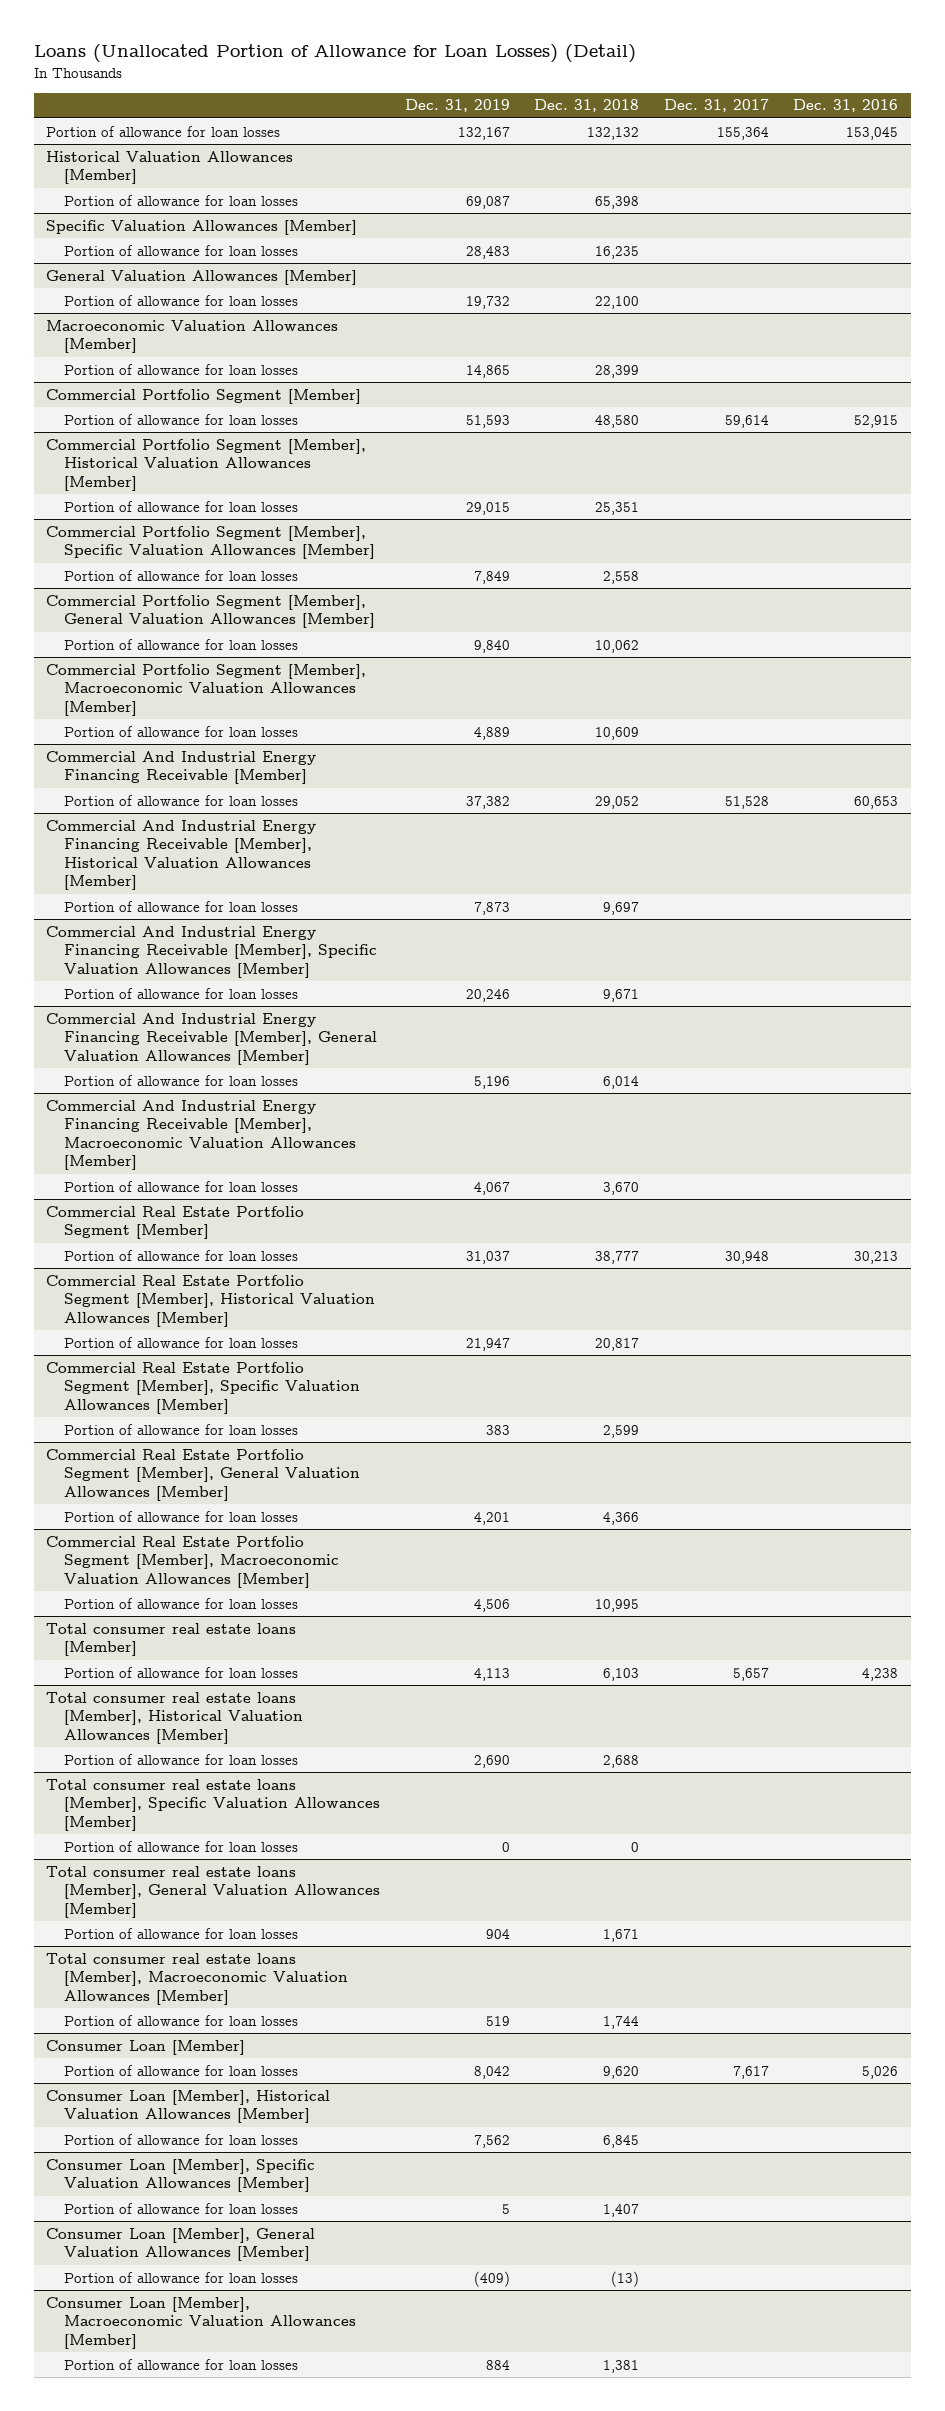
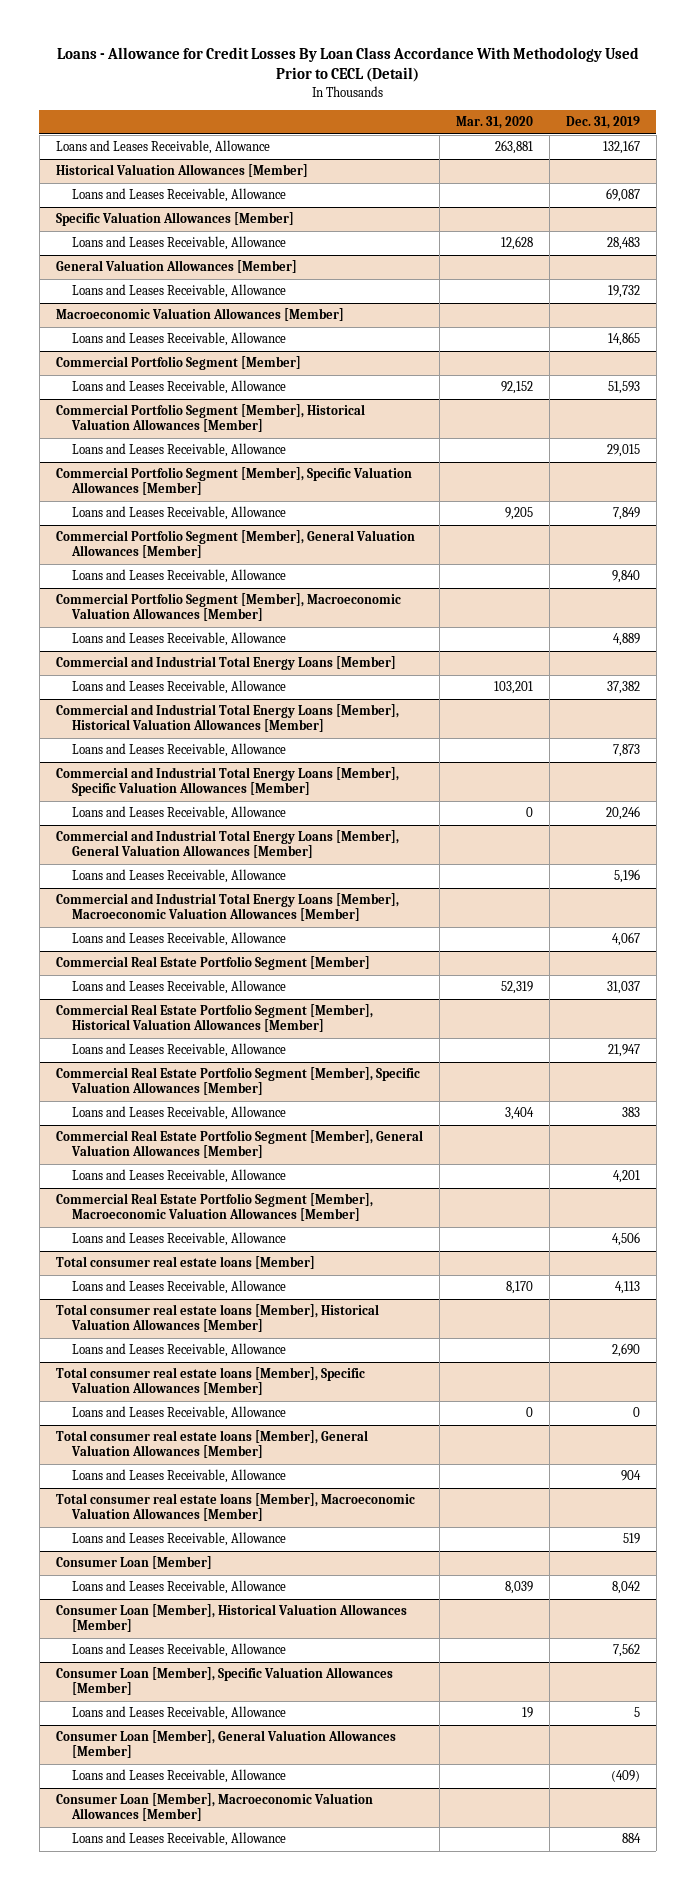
- Loans (Unallocated Portion of Allowance for Loan Losses) (Detail)
+ Loans - Allowance for Credit Losses By Loan Class Accordance With Methodology Used Prior to CECL (Detail)
- | Dec. 31, 2019 | Dec. 31, 2018 | Dec. 31, 2017 | Dec. 31, 2016
+ | Mar. 31, 2020 | Dec. 31, 2019
- Portion of allowance for loan losses | 132,167 | 132,132 | 155,364 | 153,045
+ Loans and Leases Receivable, Allowance | 263,881 | 132,167
@ Historical Valuation Allowances [Member]
- Portion of allowance for loan losses | 69,087 | 65,398 | |
+ Loans and Leases Receivable, Allowance | | 69,087
@ Specific Valuation Allowances [Member]
- Portion of allowance for loan losses | 28,483 | 16,235 | |
+ Loans and Leases Receivable, Allowance | 12,628 | 28,483
@ General Valuation Allowances [Member]
- Portion of allowance for loan losses | 19,732 | 22,100 | |
+ Loans and Leases Receivable, Allowance | | 19,732
@ Macroeconomic Valuation Allowances [Member]
- Portion of allowance for loan losses | 14,865 | 28,399 | |
+ Loans and Leases Receivable, Allowance | | 14,865
@ Commercial Portfolio Segment [Member]
- Portion of allowance for loan losses | 51,593 | 48,580 | 59,614 | 52,915
+ Loans and Leases Receivable, Allowance | 92,152 | 51,593
@ Commercial Portfolio Segment [Member], Historical Valuation Allowances [Member]
- Portion of allowance for loan losses | 29,015 | 25,351 | |
+ Loans and Leases Receivable, Allowance | | 29,015
@ Commercial Portfolio Segment [Member], Specific Valuation Allowances [Member]
- Portion of allowance for loan losses | 7,849 | 2,558 | |
+ Loans and Leases Receivable, Allowance | 9,205 | 7,849
@ Commercial Portfolio Segment [Member], General Valuation Allowances [Member]
- Portion of allowance for loan losses | 9,840 | 10,062 | |
+ Loans and Leases Receivable, Allowance | | 9,840
@ Commercial Portfolio Segment [Member], Macroeconomic Valuation Allowances [Member]
- Portion of allowance for loan losses | 4,889 | 10,609 | |
- Commercial And Industrial Energy Financing Receivable [Member]
- Portion of allowance for loan losses | 37,382 | 29,052 | 51,528 | 60,653
- Commercial And Industrial Energy Financing Receivable [Member], Historical Valuation Allowances [Member]
- Portion of allowance for loan losses | 7,873 | 9,697 | |
- Commercial And Industrial Energy Financing Receivable [Member], Specific Valuation Allowances [Member]
- Portion of allowance for loan losses | 20,246 | 9,671 | |
- Commercial And Industrial Energy Financing Receivable [Member], General Valuation Allowances [Member]
- Portion of allowance for loan losses | 5,196 | 6,014 | |
- Commercial And Industrial Energy Financing Receivable [Member], Macroeconomic Valuation Allowances [Member]
- Portion of allowance for loan losses | 4,067 | 3,670 | |
@ Commercial Portfolio Segment [Member], Macroeconomic Valuation Allowances [Member]
+ Loans and Leases Receivable, Allowance | | 4,889
+ Commercial and Industrial Total Energy Loans [Member]
+ Loans and Leases Receivable, Allowance | 103,201 | 37,382
+ Commercial and Industrial Total Energy Loans [Member], Historical Valuation Allowances [Member]
+ Loans and Leases Receivable, Allowance | | 7,873
+ Commercial and Industrial Total Energy Loans [Member], Specific Valuation Allowances [Member]
+ Loans and Leases Receivable, Allowance | 0 | 20,246
+ Commercial and Industrial Total Energy Loans [Member], General Valuation Allowances [Member]
+ Loans and Leases Receivable, Allowance | | 5,196
+ Commercial and Industrial Total Energy Loans [Member], Macroeconomic Valuation Allowances [Member]
+ Loans and Leases Receivable, Allowance | | 4,067
@ Commercial Real Estate Portfolio Segment [Member]
- Portion of allowance for loan losses | 31,037 | 38,777 | 30,948 | 30,213
+ Loans and Leases Receivable, Allowance | 52,319 | 31,037
@ Commercial Real Estate Portfolio Segment [Member], Historical Valuation Allowances [Member]
- Portion of allowance for loan losses | 21,947 | 20,817 | |
+ Loans and Leases Receivable, Allowance | | 21,947
@ Commercial Real Estate Portfolio Segment [Member], Specific Valuation Allowances [Member]
- Portion of allowance for loan losses | 383 | 2,599 | |
+ Loans and Leases Receivable, Allowance | 3,404 | 383
@ Commercial Real Estate Portfolio Segment [Member], General Valuation Allowances [Member]
- Portion of allowance for loan losses | 4,201 | 4,366 | |
+ Loans and Leases Receivable, Allowance | | 4,201
@ Commercial Real Estate Portfolio Segment [Member], Macroeconomic Valuation Allowances [Member]
- Portion of allowance for loan losses | 4,506 | 10,995 | |
+ Loans and Leases Receivable, Allowance | | 4,506
@ Total consumer real estate loans [Member]
- Portion of allowance for loan losses | 4,113 | 6,103 | 5,657 | 4,238
+ Loans and Leases Receivable, Allowance | 8,170 | 4,113
@ Total consumer real estate loans [Member], Historical Valuation Allowances [Member]
- Portion of allowance for loan losses | 2,690 | 2,688 | |
+ Loans and Leases Receivable, Allowance | | 2,690
@ Total consumer real estate loans [Member], Specific Valuation Allowances [Member]
- Portion of allowance for loan losses | 0 | 0 | |
+ Loans and Leases Receivable, Allowance | 0 | 0
@ Total consumer real estate loans [Member], General Valuation Allowances [Member]
- Portion of allowance for loan losses | 904 | 1,671 | |
+ Loans and Leases Receivable, Allowance | | 904
@ Total consumer real estate loans [Member], Macroeconomic Valuation Allowances [Member]
- Portion of allowance for loan losses | 519 | 1,744 | |
+ Loans and Leases Receivable, Allowance | | 519
@ Consumer Loan [Member]
- Portion of allowance for loan losses | 8,042 | 9,620 | 7,617 | 5,026
+ Loans and Leases Receivable, Allowance | 8,039 | 8,042
@ Consumer Loan [Member], Historical Valuation Allowances [Member]
- Portion of allowance for loan losses | 7,562 | 6,845 | |
+ Loans and Leases Receivable, Allowance | | 7,562
@ Consumer Loan [Member], Specific Valuation Allowances [Member]
- Portion of allowance for loan losses | 5 | 1,407 | |
+ Loans and Leases Receivable, Allowance | 19 | 5
@ Consumer Loan [Member], General Valuation Allowances [Member]
- Portion of allowance for loan losses | (409) | (13) | |
+ Loans and Leases Receivable, Allowance | | (409)
@ Consumer Loan [Member], Macroeconomic Valuation Allowances [Member]
- Portion of allowance for loan losses | 884 | 1,381 | |
+ Loans and Leases Receivable, Allowance | | 884

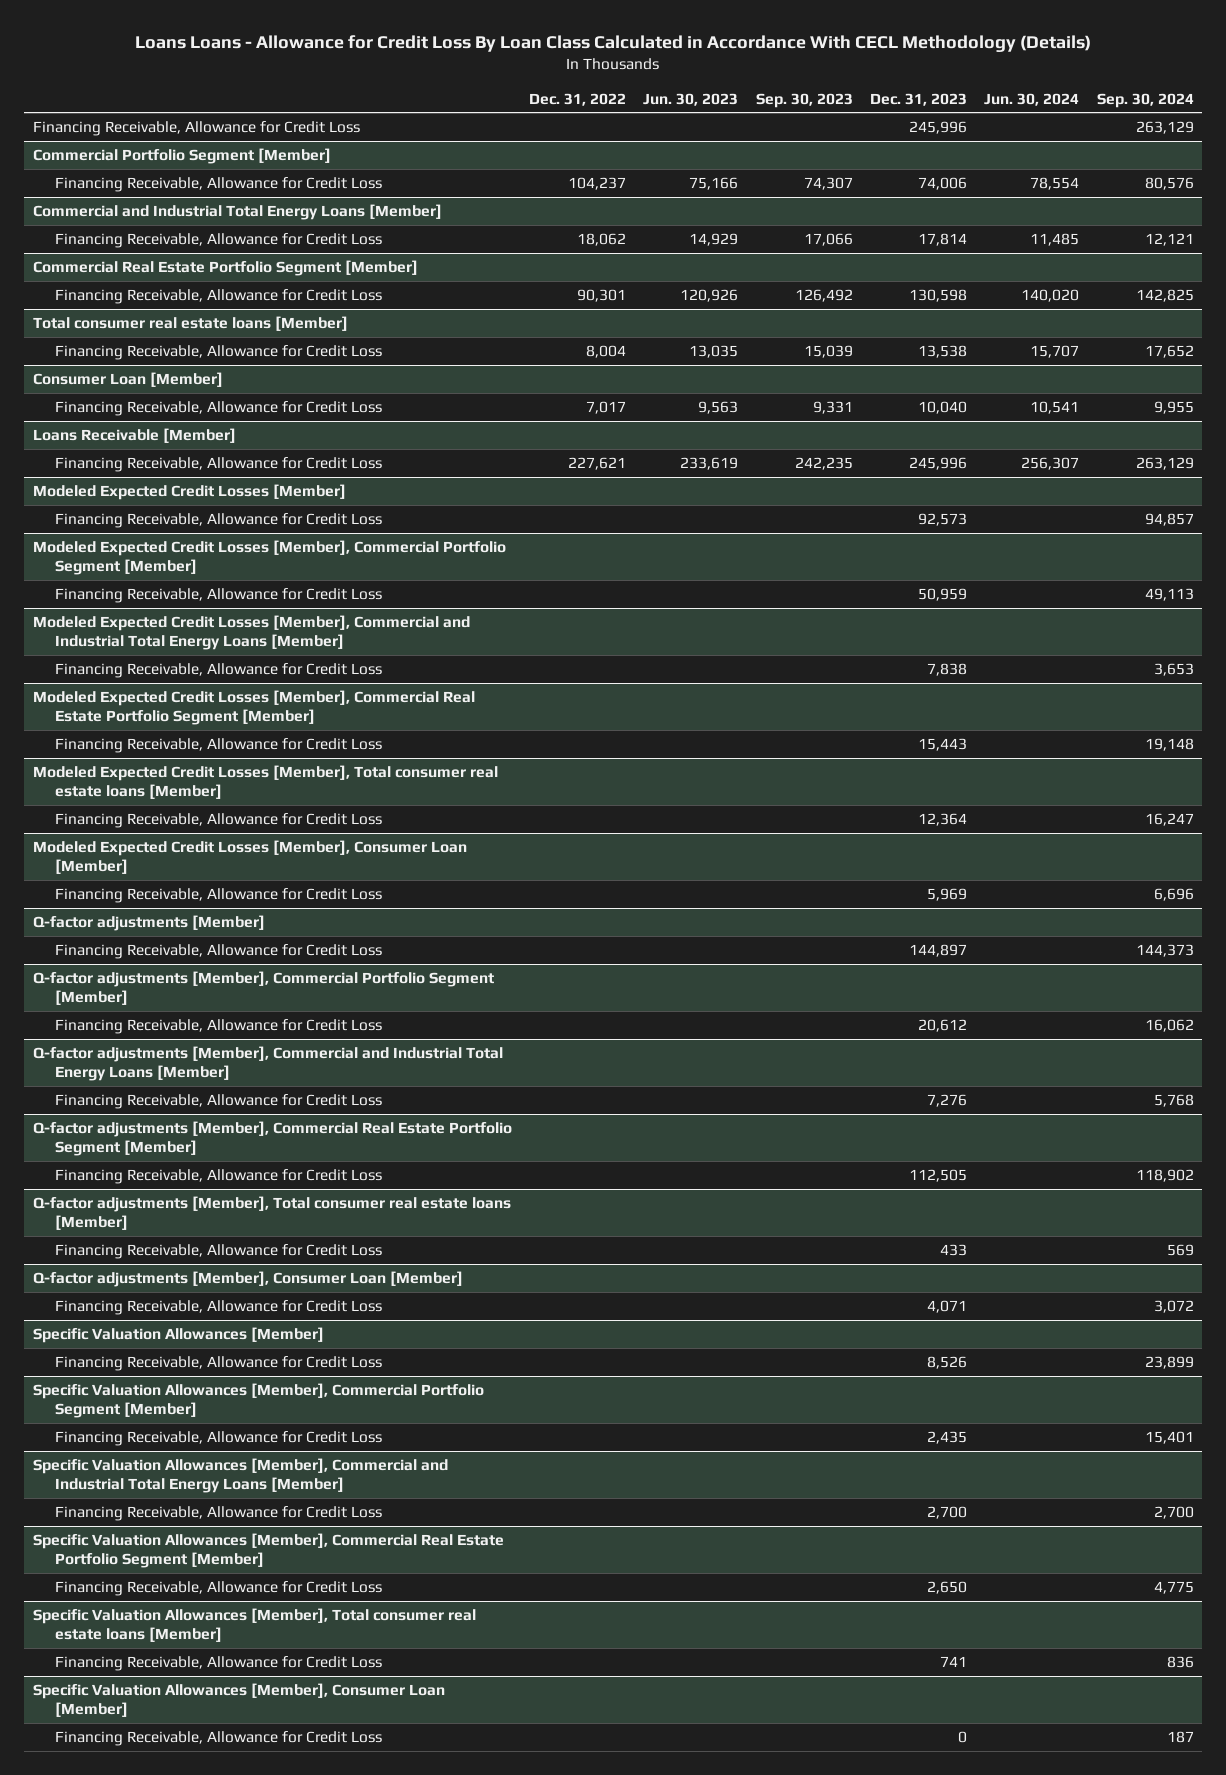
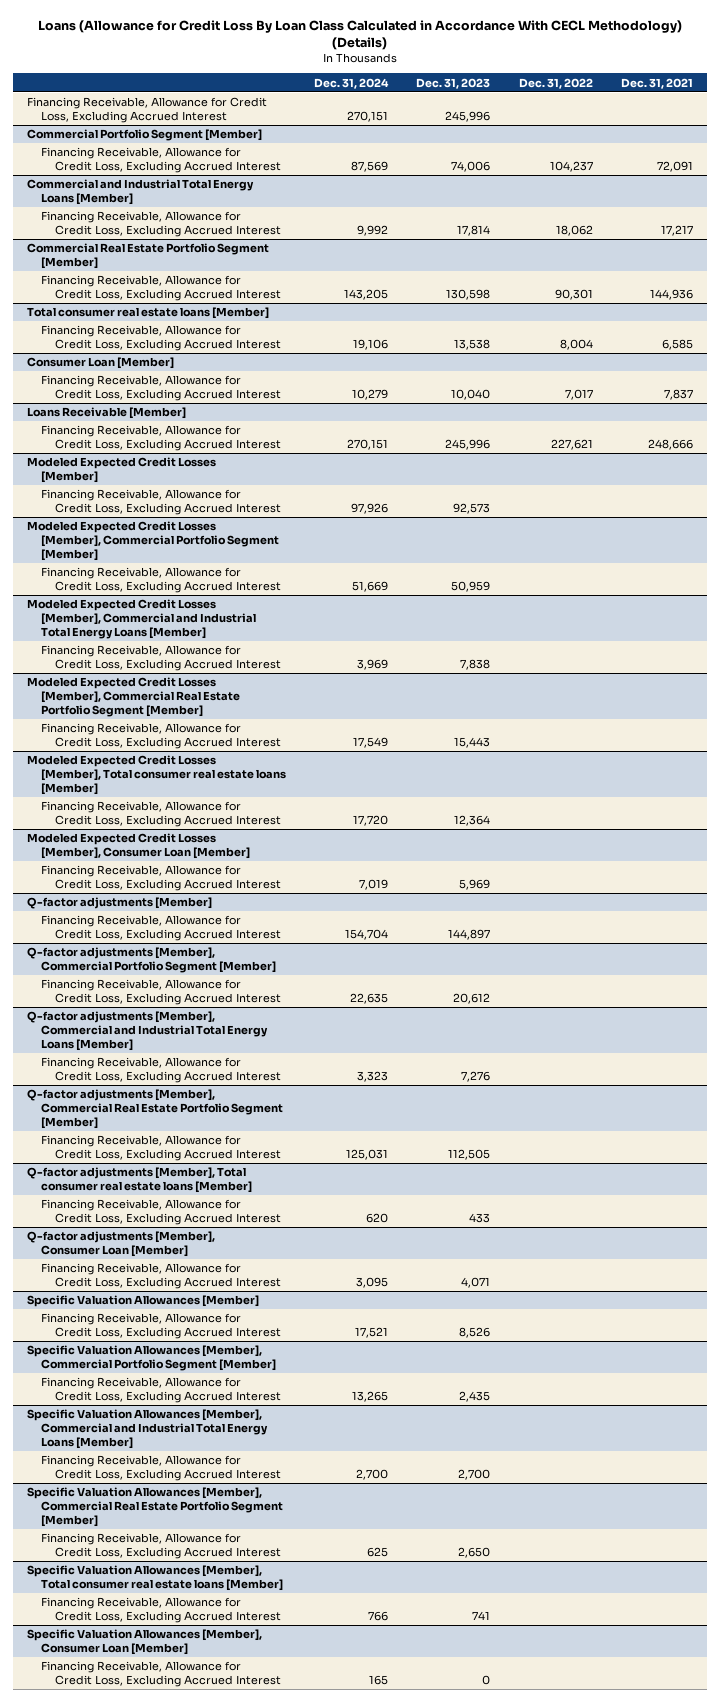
- Loans Loans - Allowance for Credit Loss By Loan Class Calculated in Accordance With CECL Methodology (Details)
+ Loans (Allowance for Credit Loss By Loan Class Calculated in Accordance With CECL Methodology) (Details)
- | Dec. 31, 2022 | Jun. 30, 2023 | Sep. 30, 2023 | Dec. 31, 2023 | Jun. 30, 2024 | Sep. 30, 2024
+ | Dec. 31, 2024 | Dec. 31, 2023 | Dec. 31, 2022 | Dec. 31, 2021
- Financing Receivable, Allowance for Credit Loss | | | | 245,996 | | 263,129
+ Financing Receivable, Allowance for Credit Loss, Excluding Accrued Interest | 270,151 | 245,996 | |
@ Commercial Portfolio Segment [Member]
- Financing Receivable, Allowance for Credit Loss | 104,237 | 75,166 | 74,307 | 74,006 | 78,554 | 80,576
+ Financing Receivable, Allowance for Credit Loss, Excluding Accrued Interest | 87,569 | 74,006 | 104,237 | 72,091
@ Commercial and Industrial Total Energy Loans [Member]
- Financing Receivable, Allowance for Credit Loss | 18,062 | 14,929 | 17,066 | 17,814 | 11,485 | 12,121
+ Financing Receivable, Allowance for Credit Loss, Excluding Accrued Interest | 9,992 | 17,814 | 18,062 | 17,217
@ Commercial Real Estate Portfolio Segment [Member]
- Financing Receivable, Allowance for Credit Loss | 90,301 | 120,926 | 126,492 | 130,598 | 140,020 | 142,825
+ Financing Receivable, Allowance for Credit Loss, Excluding Accrued Interest | 143,205 | 130,598 | 90,301 | 144,936
@ Total consumer real estate loans [Member]
- Financing Receivable, Allowance for Credit Loss | 8,004 | 13,035 | 15,039 | 13,538 | 15,707 | 17,652
+ Financing Receivable, Allowance for Credit Loss, Excluding Accrued Interest | 19,106 | 13,538 | 8,004 | 6,585
@ Consumer Loan [Member]
- Financing Receivable, Allowance for Credit Loss | 7,017 | 9,563 | 9,331 | 10,040 | 10,541 | 9,955
+ Financing Receivable, Allowance for Credit Loss, Excluding Accrued Interest | 10,279 | 10,040 | 7,017 | 7,837
@ Loans Receivable [Member]
- Financing Receivable, Allowance for Credit Loss | 227,621 | 233,619 | 242,235 | 245,996 | 256,307 | 263,129
+ Financing Receivable, Allowance for Credit Loss, Excluding Accrued Interest | 270,151 | 245,996 | 227,621 | 248,666
@ Modeled Expected Credit Losses [Member]
- Financing Receivable, Allowance for Credit Loss | | | | 92,573 | | 94,857
+ Financing Receivable, Allowance for Credit Loss, Excluding Accrued Interest | 97,926 | 92,573 | |
@ Modeled Expected Credit Losses [Member], Commercial Portfolio Segment [Member]
- Financing Receivable, Allowance for Credit Loss | | | | 50,959 | | 49,113
+ Financing Receivable, Allowance for Credit Loss, Excluding Accrued Interest | 51,669 | 50,959 | |
@ Modeled Expected Credit Losses [Member], Commercial and Industrial Total Energy Loans [Member]
- Financing Receivable, Allowance for Credit Loss | | | | 7,838 | | 3,653
+ Financing Receivable, Allowance for Credit Loss, Excluding Accrued Interest | 3,969 | 7,838 | |
@ Modeled Expected Credit Losses [Member], Commercial Real Estate Portfolio Segment [Member]
- Financing Receivable, Allowance for Credit Loss | | | | 15,443 | | 19,148
+ Financing Receivable, Allowance for Credit Loss, Excluding Accrued Interest | 17,549 | 15,443 | |
@ Modeled Expected Credit Losses [Member], Total consumer real estate loans [Member]
- Financing Receivable, Allowance for Credit Loss | | | | 12,364 | | 16,247
+ Financing Receivable, Allowance for Credit Loss, Excluding Accrued Interest | 17,720 | 12,364 | |
@ Modeled Expected Credit Losses [Member], Consumer Loan [Member]
- Financing Receivable, Allowance for Credit Loss | | | | 5,969 | | 6,696
+ Financing Receivable, Allowance for Credit Loss, Excluding Accrued Interest | 7,019 | 5,969 | |
@ Q-factor adjustments [Member]
- Financing Receivable, Allowance for Credit Loss | | | | 144,897 | | 144,373
+ Financing Receivable, Allowance for Credit Loss, Excluding Accrued Interest | 154,704 | 144,897 | |
@ Q-factor adjustments [Member], Commercial Portfolio Segment [Member]
- Financing Receivable, Allowance for Credit Loss | | | | 20,612 | | 16,062
+ Financing Receivable, Allowance for Credit Loss, Excluding Accrued Interest | 22,635 | 20,612 | |
@ Q-factor adjustments [Member], Commercial and Industrial Total Energy Loans [Member]
- Financing Receivable, Allowance for Credit Loss | | | | 7,276 | | 5,768
+ Financing Receivable, Allowance for Credit Loss, Excluding Accrued Interest | 3,323 | 7,276 | |
@ Q-factor adjustments [Member], Commercial Real Estate Portfolio Segment [Member]
- Financing Receivable, Allowance for Credit Loss | | | | 112,505 | | 118,902
+ Financing Receivable, Allowance for Credit Loss, Excluding Accrued Interest | 125,031 | 112,505 | |
@ Q-factor adjustments [Member], Total consumer real estate loans [Member]
- Financing Receivable, Allowance for Credit Loss | | | | 433 | | 569
+ Financing Receivable, Allowance for Credit Loss, Excluding Accrued Interest | 620 | 433 | |
@ Q-factor adjustments [Member], Consumer Loan [Member]
- Financing Receivable, Allowance for Credit Loss | | | | 4,071 | | 3,072
+ Financing Receivable, Allowance for Credit Loss, Excluding Accrued Interest | 3,095 | 4,071 | |
@ Specific Valuation Allowances [Member]
- Financing Receivable, Allowance for Credit Loss | | | | 8,526 | | 23,899
+ Financing Receivable, Allowance for Credit Loss, Excluding Accrued Interest | 17,521 | 8,526 | |
@ Specific Valuation Allowances [Member], Commercial Portfolio Segment [Member]
- Financing Receivable, Allowance for Credit Loss | | | | 2,435 | | 15,401
+ Financing Receivable, Allowance for Credit Loss, Excluding Accrued Interest | 13,265 | 2,435 | |
@ Specific Valuation Allowances [Member], Commercial and Industrial Total Energy Loans [Member]
- Financing Receivable, Allowance for Credit Loss | | | | 2,700 | | 2,700
+ Financing Receivable, Allowance for Credit Loss, Excluding Accrued Interest | 2,700 | 2,700 | |
@ Specific Valuation Allowances [Member], Commercial Real Estate Portfolio Segment [Member]
- Financing Receivable, Allowance for Credit Loss | | | | 2,650 | | 4,775
+ Financing Receivable, Allowance for Credit Loss, Excluding Accrued Interest | 625 | 2,650 | |
@ Specific Valuation Allowances [Member], Total consumer real estate loans [Member]
- Financing Receivable, Allowance for Credit Loss | | | | 741 | | 836
+ Financing Receivable, Allowance for Credit Loss, Excluding Accrued Interest | 766 | 741 | |
@ Specific Valuation Allowances [Member], Consumer Loan [Member]
- Financing Receivable, Allowance for Credit Loss | | | | 0 | | 187
+ Financing Receivable, Allowance for Credit Loss, Excluding Accrued Interest | 165 | 0 | |

